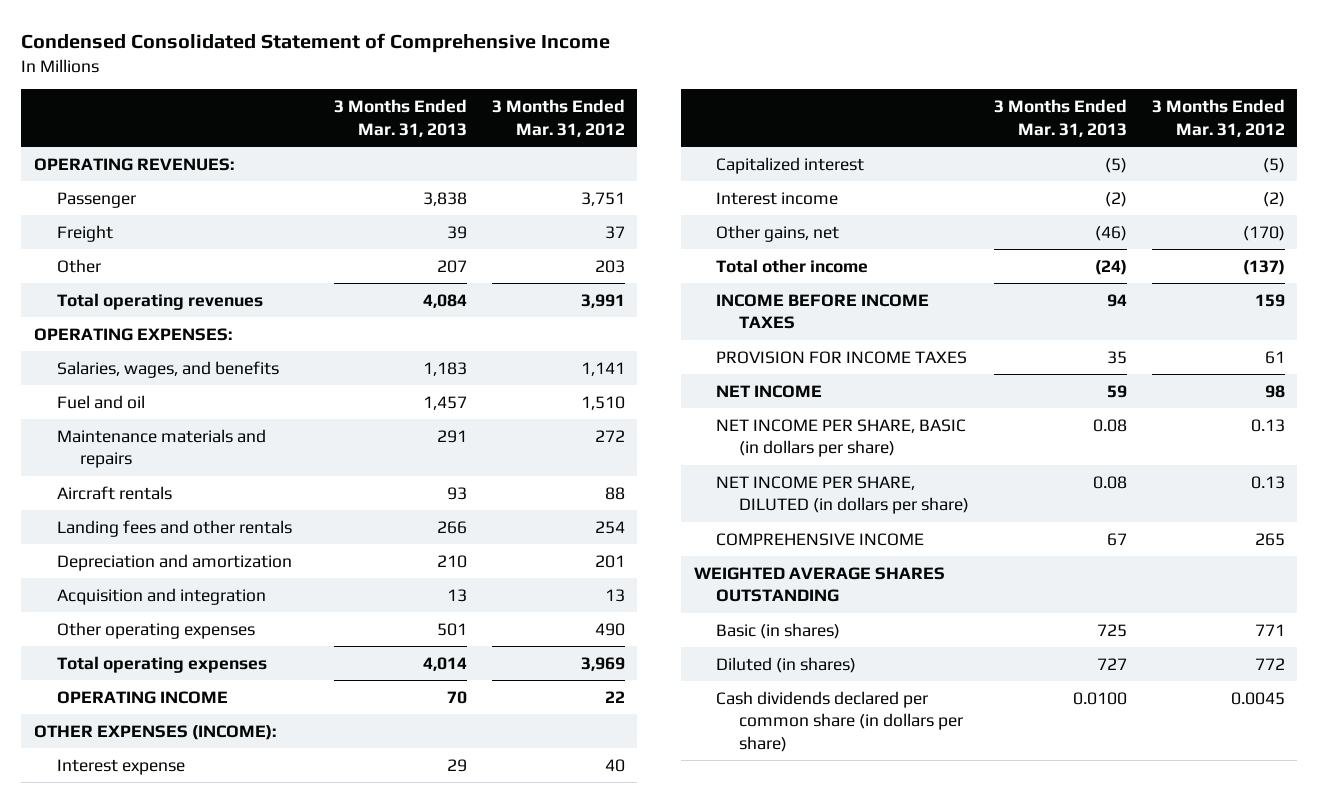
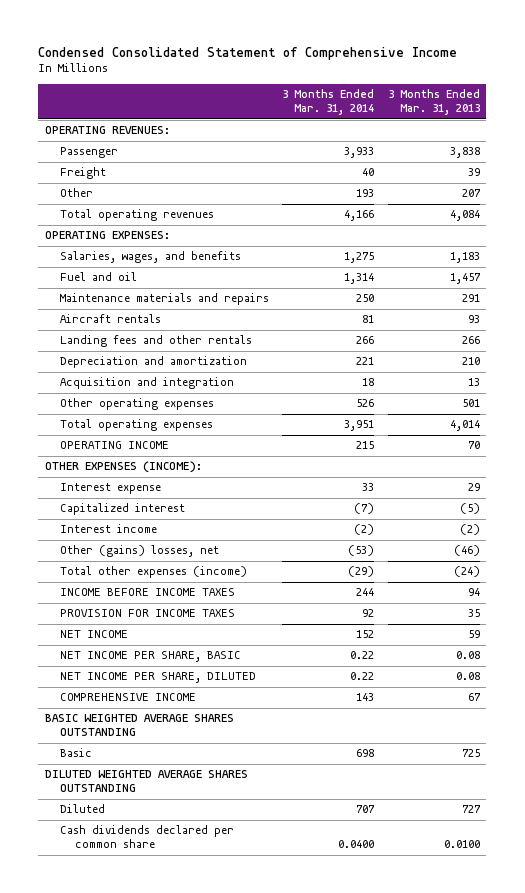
- | 3 Months Ended Mar. 31, 2013 | 3 Months Ended Mar. 31, 2012
+ | 3 Months Ended Mar. 31, 2014 | 3 Months Ended Mar. 31, 2013
- Other gains, net | (46) | (170)
- Total other income | (24) | (137)
+ Other (gains) losses, net | (53) | (46)
+ Total other expenses (income) | (29) | (24)
- NET INCOME PER SHARE, BASIC (in dollars per share) | 0.08 | 0.13
- NET INCOME PER SHARE, DILUTED (in dollars per share) | 0.08 | 0.13
+ NET INCOME PER SHARE, BASIC | 0.22 | 0.08
+ NET INCOME PER SHARE, DILUTED | 0.22 | 0.08
- WEIGHTED AVERAGE SHARES OUTSTANDING
- Basic (in shares) | 725 | 771
- Diluted (in shares) | 727 | 772
- Cash dividends declared per common share (in dollars per share) | 0.0100 | 0.0045
+ BASIC WEIGHTED AVERAGE SHARES OUTSTANDING
+ Basic | 698 | 725
+ DILUTED WEIGHTED AVERAGE SHARES OUTSTANDING
+ Diluted | 707 | 727
+ Cash dividends declared per common share | 0.0400 | 0.0100

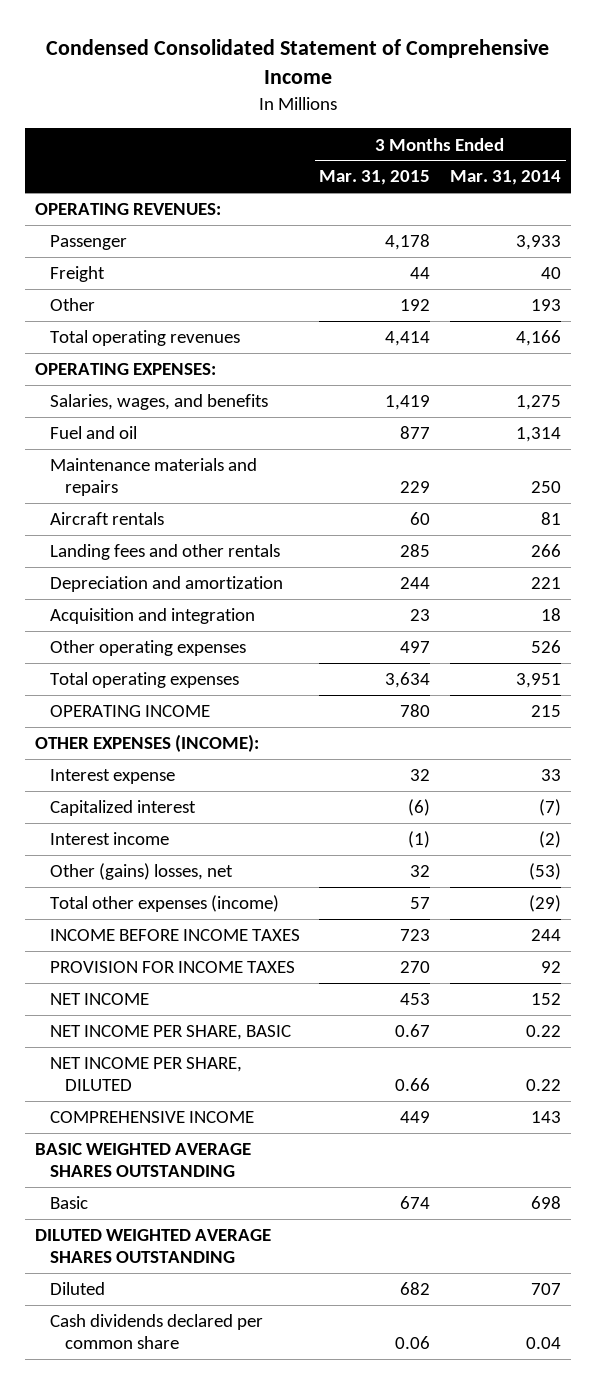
- | 3 Months Ended Mar. 31, 2014 | 3 Months Ended Mar. 31, 2013
+ | 3 Months Ended Mar. 31, 2015 | 3 Months Ended Mar. 31, 2014
- Cash dividends declared per common share | 0.0400 | 0.0100
+ Cash dividends declared per common share | 0.06 | 0.04

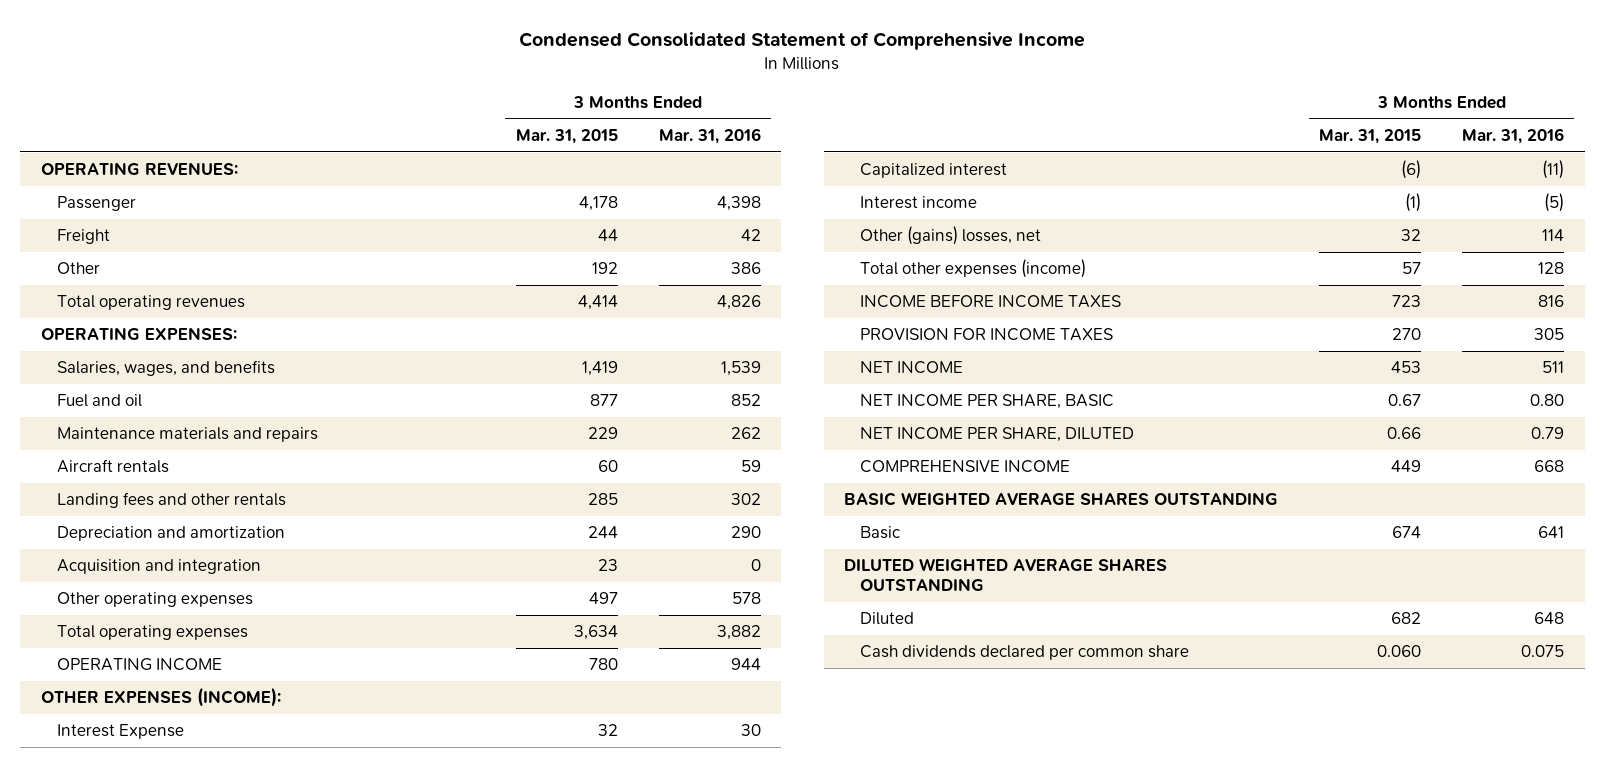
- | 3 Months Ended Mar. 31, 2015 | 3 Months Ended Mar. 31, 2014
+ | 3 Months Ended Mar. 31, 2015 | 3 Months Ended Mar. 31, 2016
- Interest expense | 32 | 33
+ Interest Expense | 32 | 30
- Cash dividends declared per common share | 0.06 | 0.04
+ Cash dividends declared per common share | 0.060 | 0.075

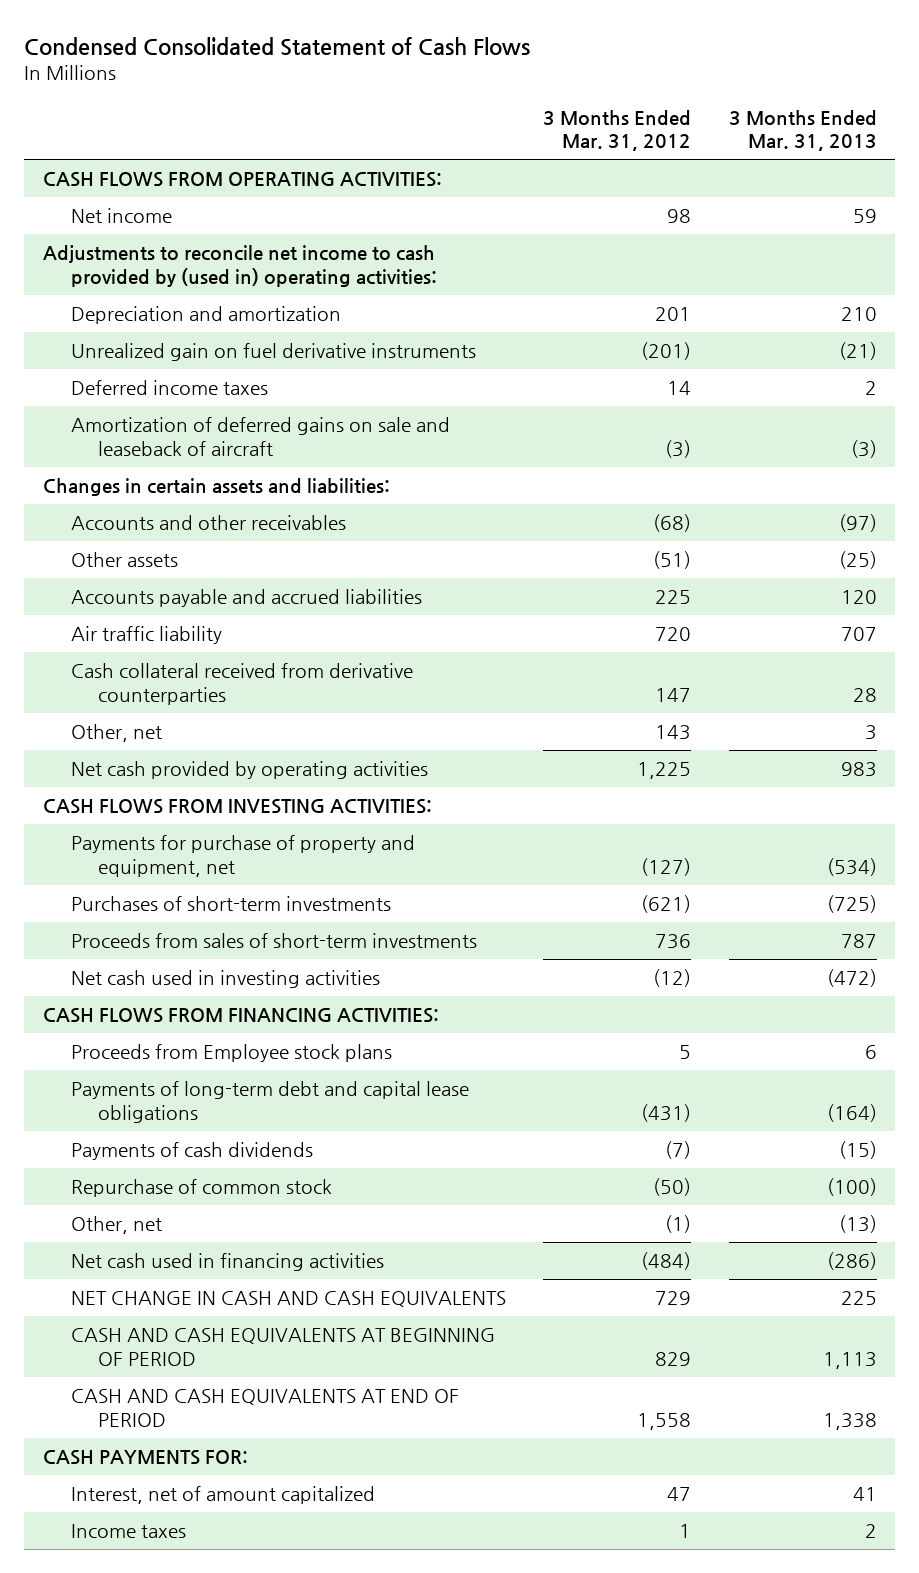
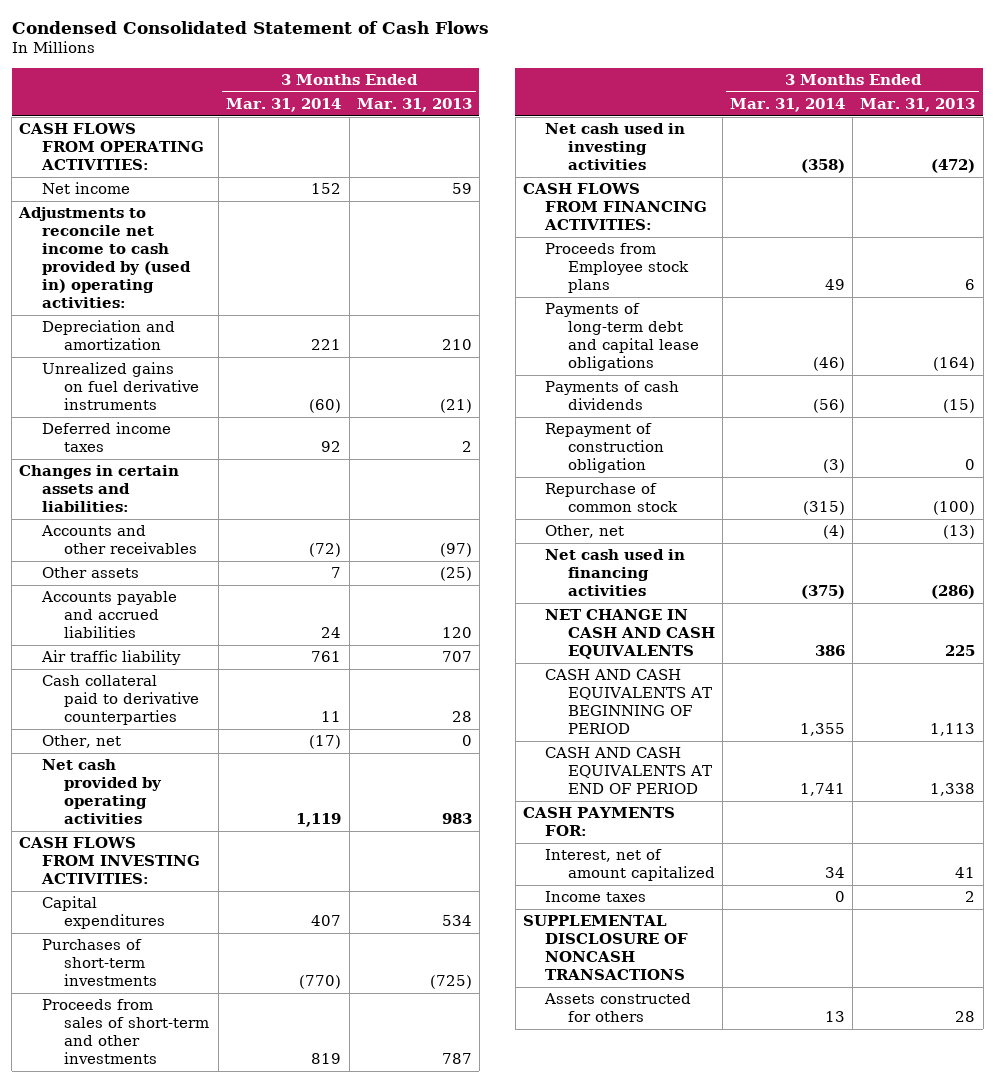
- | 3 Months Ended Mar. 31, 2012 | 3 Months Ended Mar. 31, 2013
+ | 3 Months Ended Mar. 31, 2014 | 3 Months Ended Mar. 31, 2013
- Unrealized gain on fuel derivative instruments | (201) | (21)
+ Unrealized gains on fuel derivative instruments | (60) | (21)
- Amortization of deferred gains on sale and leaseback of aircraft | (3) | (3)
- Cash collateral received from derivative counterparties | 147 | 28
- Other, net | 143 | 3
+ Cash collateral paid to derivative counterparties | 11 | 28
+ Other, net | (17) | 0
- Payments for purchase of property and equipment, net | (127) | (534)
+ Capital expenditures | 407 | 534
- Proceeds from sales of short-term investments | 736 | 787
+ Proceeds from sales of short-term and other investments | 819 | 787
+ Repayment of construction obligation | (3) | 0
+ SUPPLEMENTAL DISCLOSURE OF NONCASH TRANSACTIONS
+ Assets constructed for others | 13 | 28

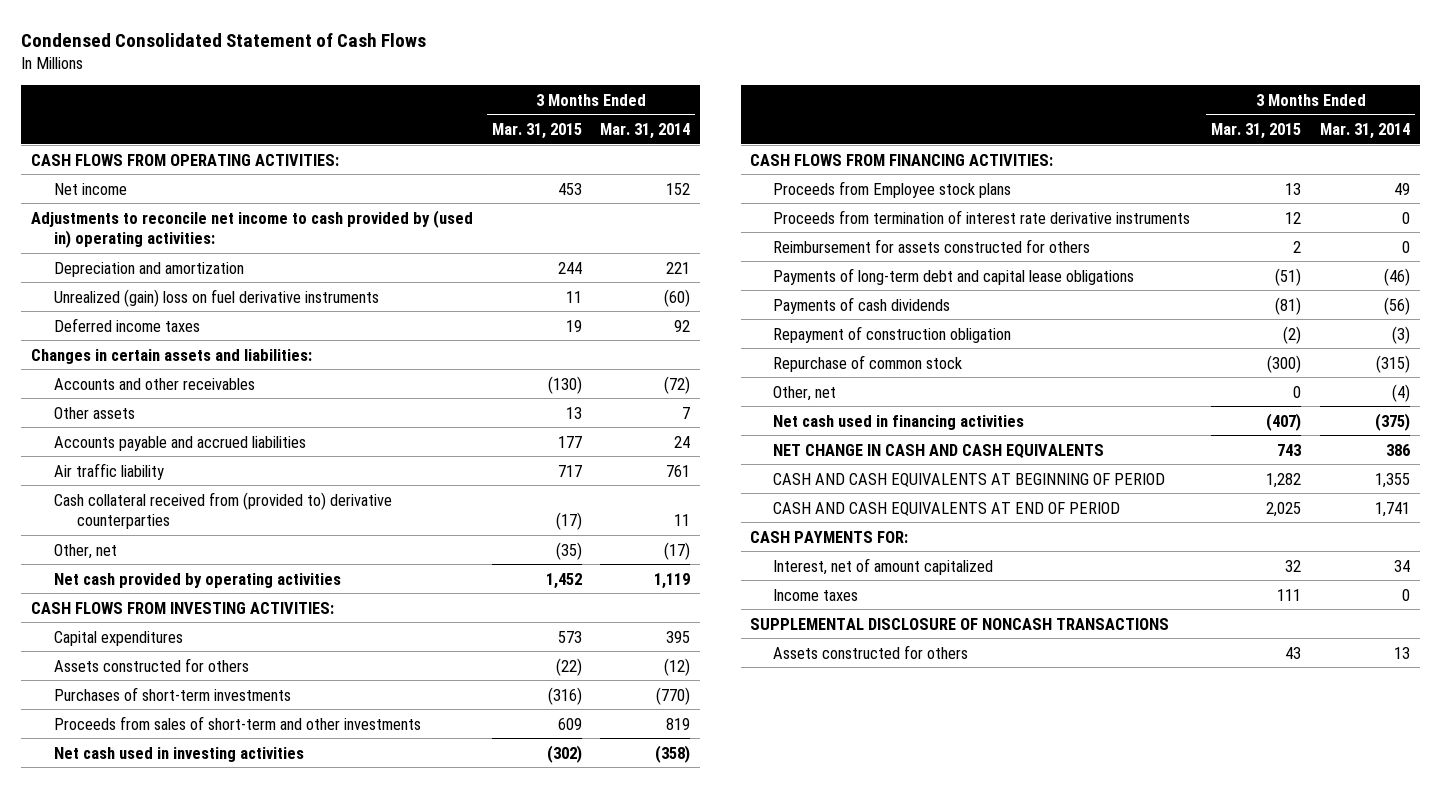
- | 3 Months Ended Mar. 31, 2014 | 3 Months Ended Mar. 31, 2013
+ | 3 Months Ended Mar. 31, 2015 | 3 Months Ended Mar. 31, 2014
- Unrealized gains on fuel derivative instruments | (60) | (21)
+ Unrealized (gain) loss on fuel derivative instruments | 11 | (60)
- Cash collateral paid to derivative counterparties | 11 | 28
+ Cash collateral received from (provided to) derivative counterparties | (17) | 11
- Capital expenditures | 407 | 534
+ Capital expenditures | 573 | 395
+ Assets constructed for others | (22) | (12)
+ Proceeds from termination of interest rate derivative instruments | 12 | 0
+ Reimbursement for assets constructed for others | 2 | 0

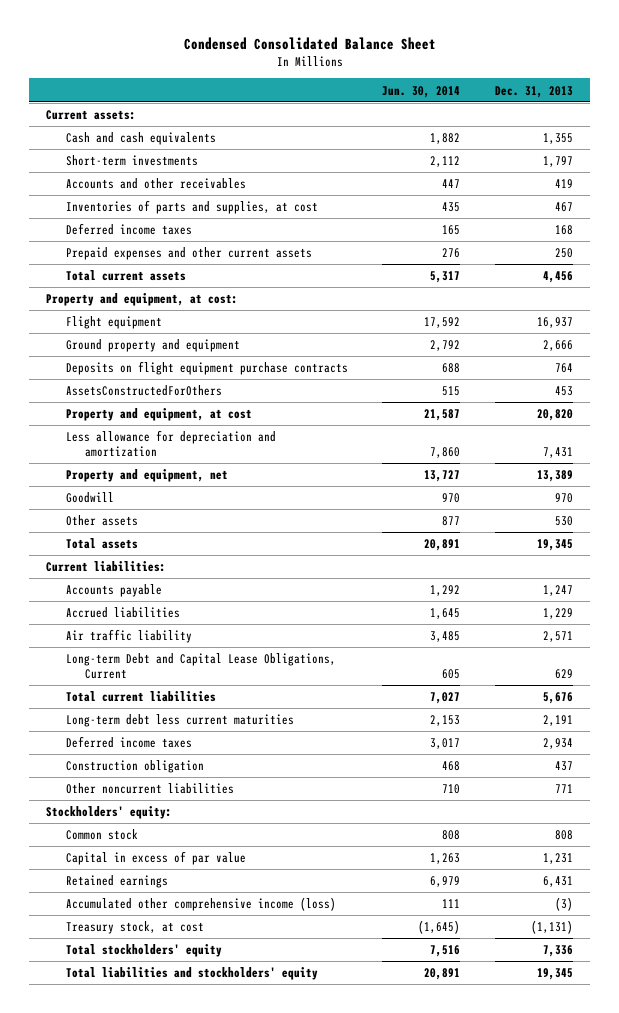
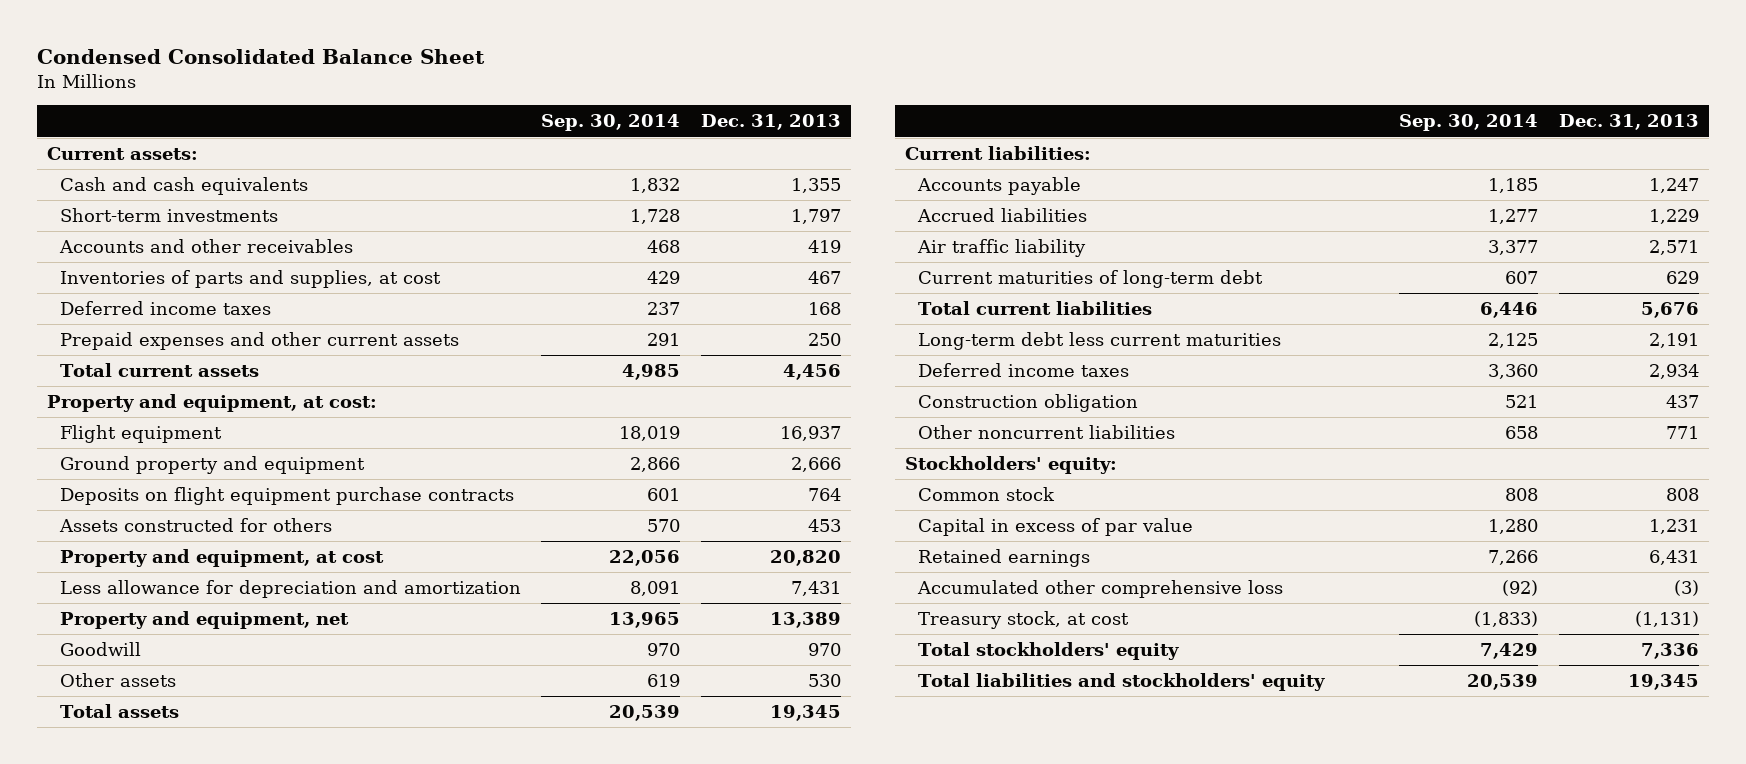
- | Jun. 30, 2014 | Dec. 31, 2013
+ | Sep. 30, 2014 | Dec. 31, 2013
- AssetsConstructedForOthers | 515 | 453
+ Assets constructed for others | 570 | 453
- Long-term Debt and Capital Lease Obligations, Current | 605 | 629
+ Current maturities of long-term debt | 607 | 629
- Accumulated other comprehensive income (loss) | 111 | (3)
+ Accumulated other comprehensive loss | (92) | (3)

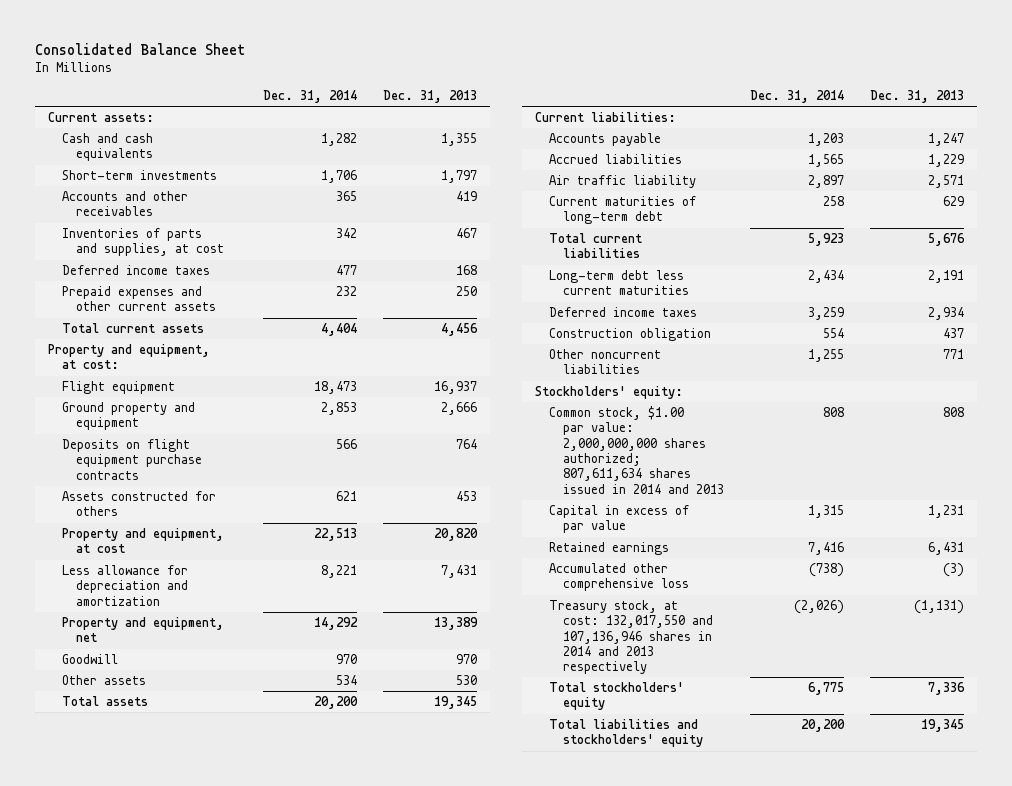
- Condensed Consolidated Balance Sheet
+ Consolidated Balance Sheet
- | Sep. 30, 2014 | Dec. 31, 2013
+ | Dec. 31, 2014 | Dec. 31, 2013
- Common stock | 808 | 808
+ Common stock, $1.00 par value: 2,000,000,000 shares authorized; 807,611,634 shares issued in 2014 and 2013 | 808 | 808
- Treasury stock, at cost | (1,833) | (1,131)
+ Treasury stock, at cost: 132,017,550 and 107,136,946 shares in 2014 and 2013 respectively | (2,026) | (1,131)

